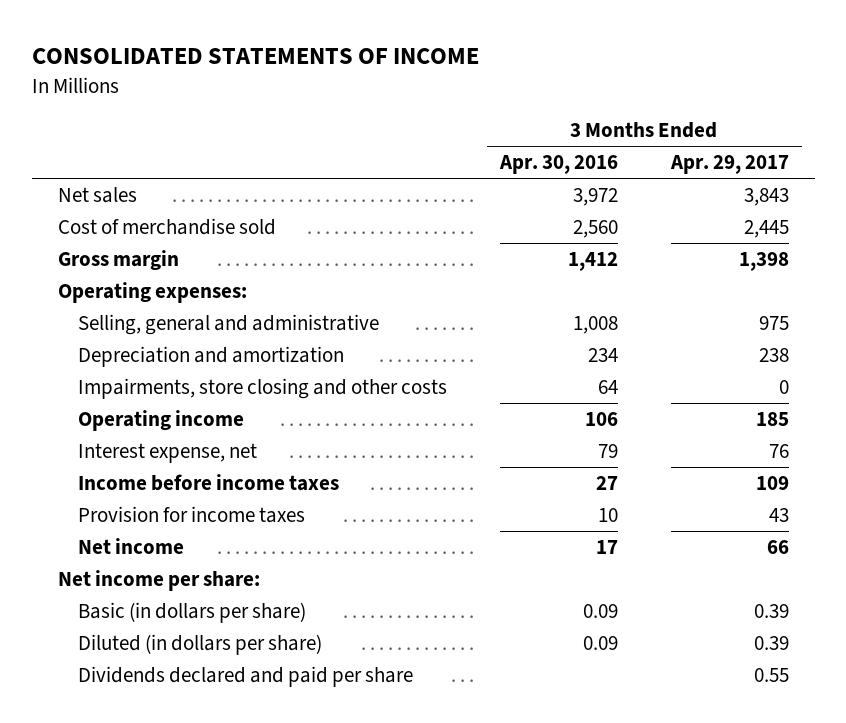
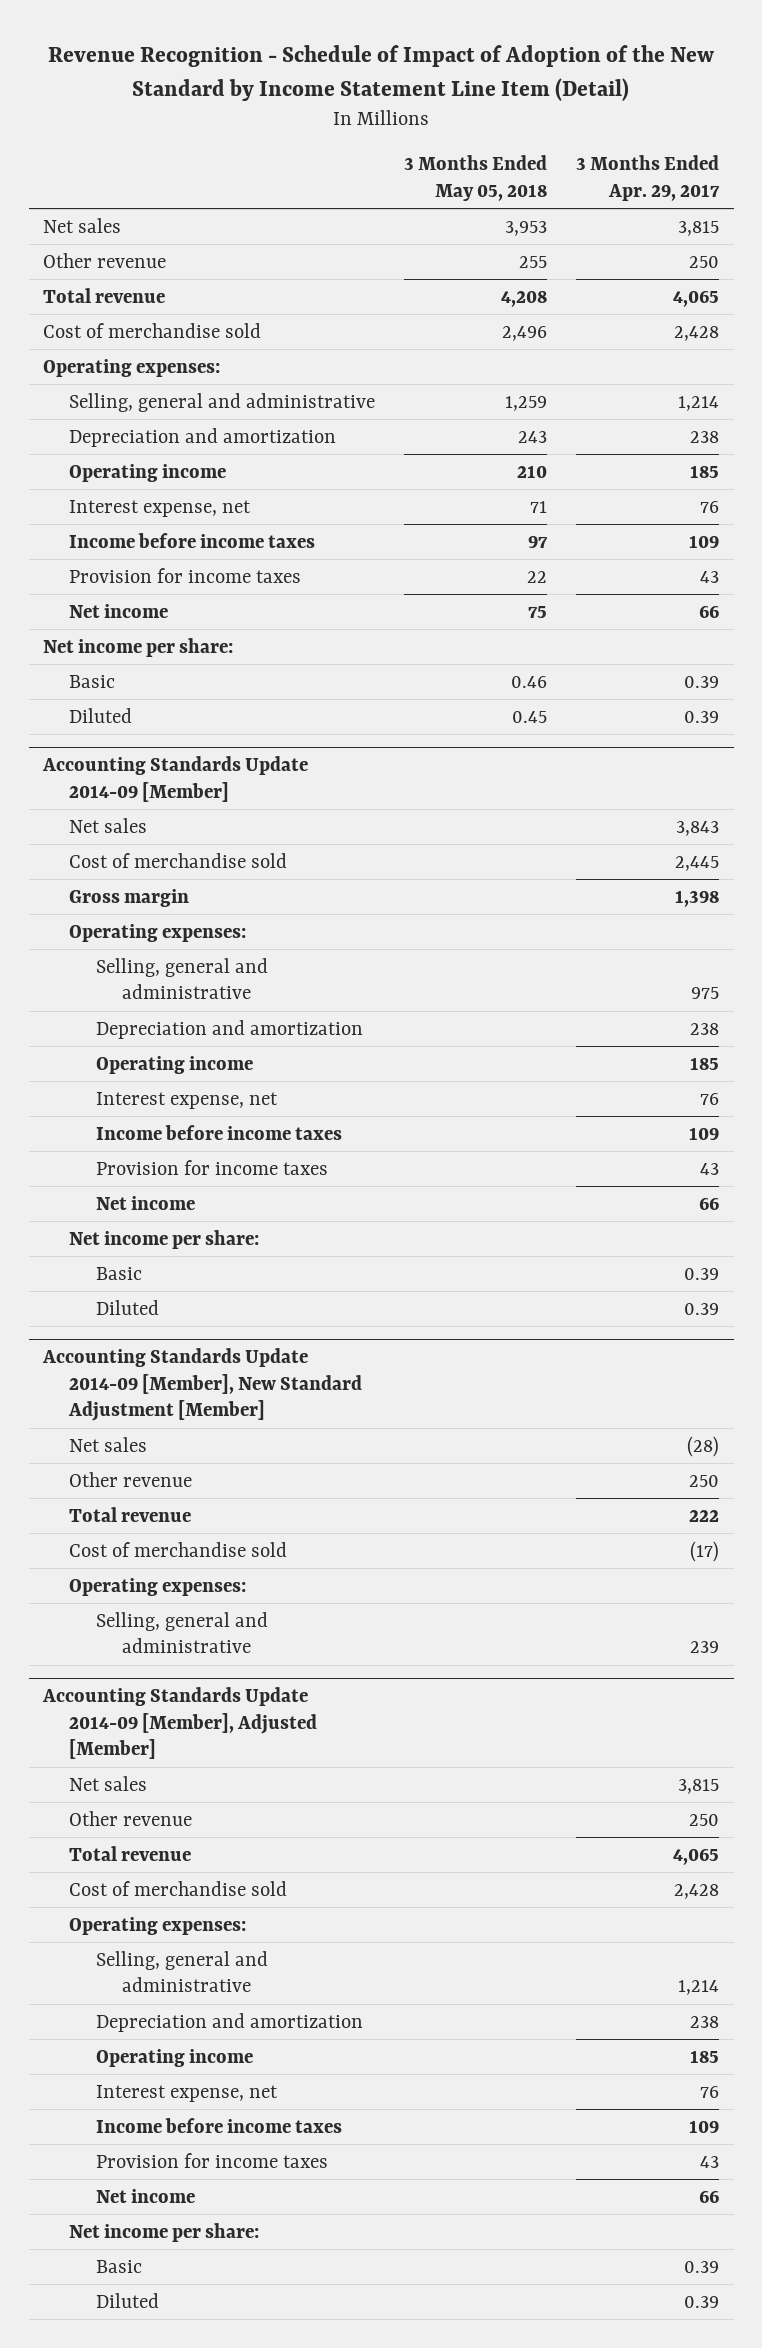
- CONSOLIDATED STATEMENTS OF INCOME
+ Revenue Recognition - Schedule of Impact of Adoption of the New Standard by Income Statement Line Item (Detail)
- | 3 Months Ended Apr. 30, 2016 | 3 Months Ended Apr. 29, 2017
+ | 3 Months Ended May 05, 2018 | 3 Months Ended Apr. 29, 2017
+ Net sales | 3,953 | 3,815
+ Other revenue | 255 | 250
+ Total revenue | 4,208 | 4,065
+ Cost of merchandise sold | 2,496 | 2,428
+ Operating expenses:
+ Selling, general and administrative | 1,259 | 1,214
+ Depreciation and amortization | 243 | 238
+ Operating income | 210 | 185
+ Interest expense, net | 71 | 76
+ Income before income taxes | 97 | 109
+ Provision for income taxes | 22 | 43
+ Net income | 75 | 66
+ Net income per share:
+ Basic | 0.46 | 0.39
+ Diluted | 0.45 | 0.39
+ Accounting Standards Update 2014-09 [Member]
- Impairments, store closing and other costs | 64 | 0
- Basic (in dollars per share) | 0.09 | 0.39
- Diluted (in dollars per share) | 0.09 | 0.39
- Dividends declared and paid per share | | 0.55
+ Basic | | 0.39
+ Diluted | | 0.39
+ Accounting Standards Update 2014-09 [Member], New Standard Adjustment [Member]
+ Net sales | | (28)
+ Other revenue | | 250
+ Total revenue | | 222
+ Cost of merchandise sold | | (17)
+ Operating expenses:
+ Selling, general and administrative | | 239
+ Accounting Standards Update 2014-09 [Member], Adjusted [Member]
+ Net sales | | 3,815
+ Other revenue | | 250
+ Total revenue | | 4,065
+ Cost of merchandise sold | | 2,428
+ Operating expenses:
+ Selling, general and administrative | | 1,214
+ Depreciation and amortization | | 238
+ Operating income | | 185
+ Interest expense, net | | 76
+ Income before income taxes | | 109
+ Provision for income taxes | | 43
+ Net income | | 66
+ Net income per share:
+ Basic | | 0.39
+ Diluted | | 0.39

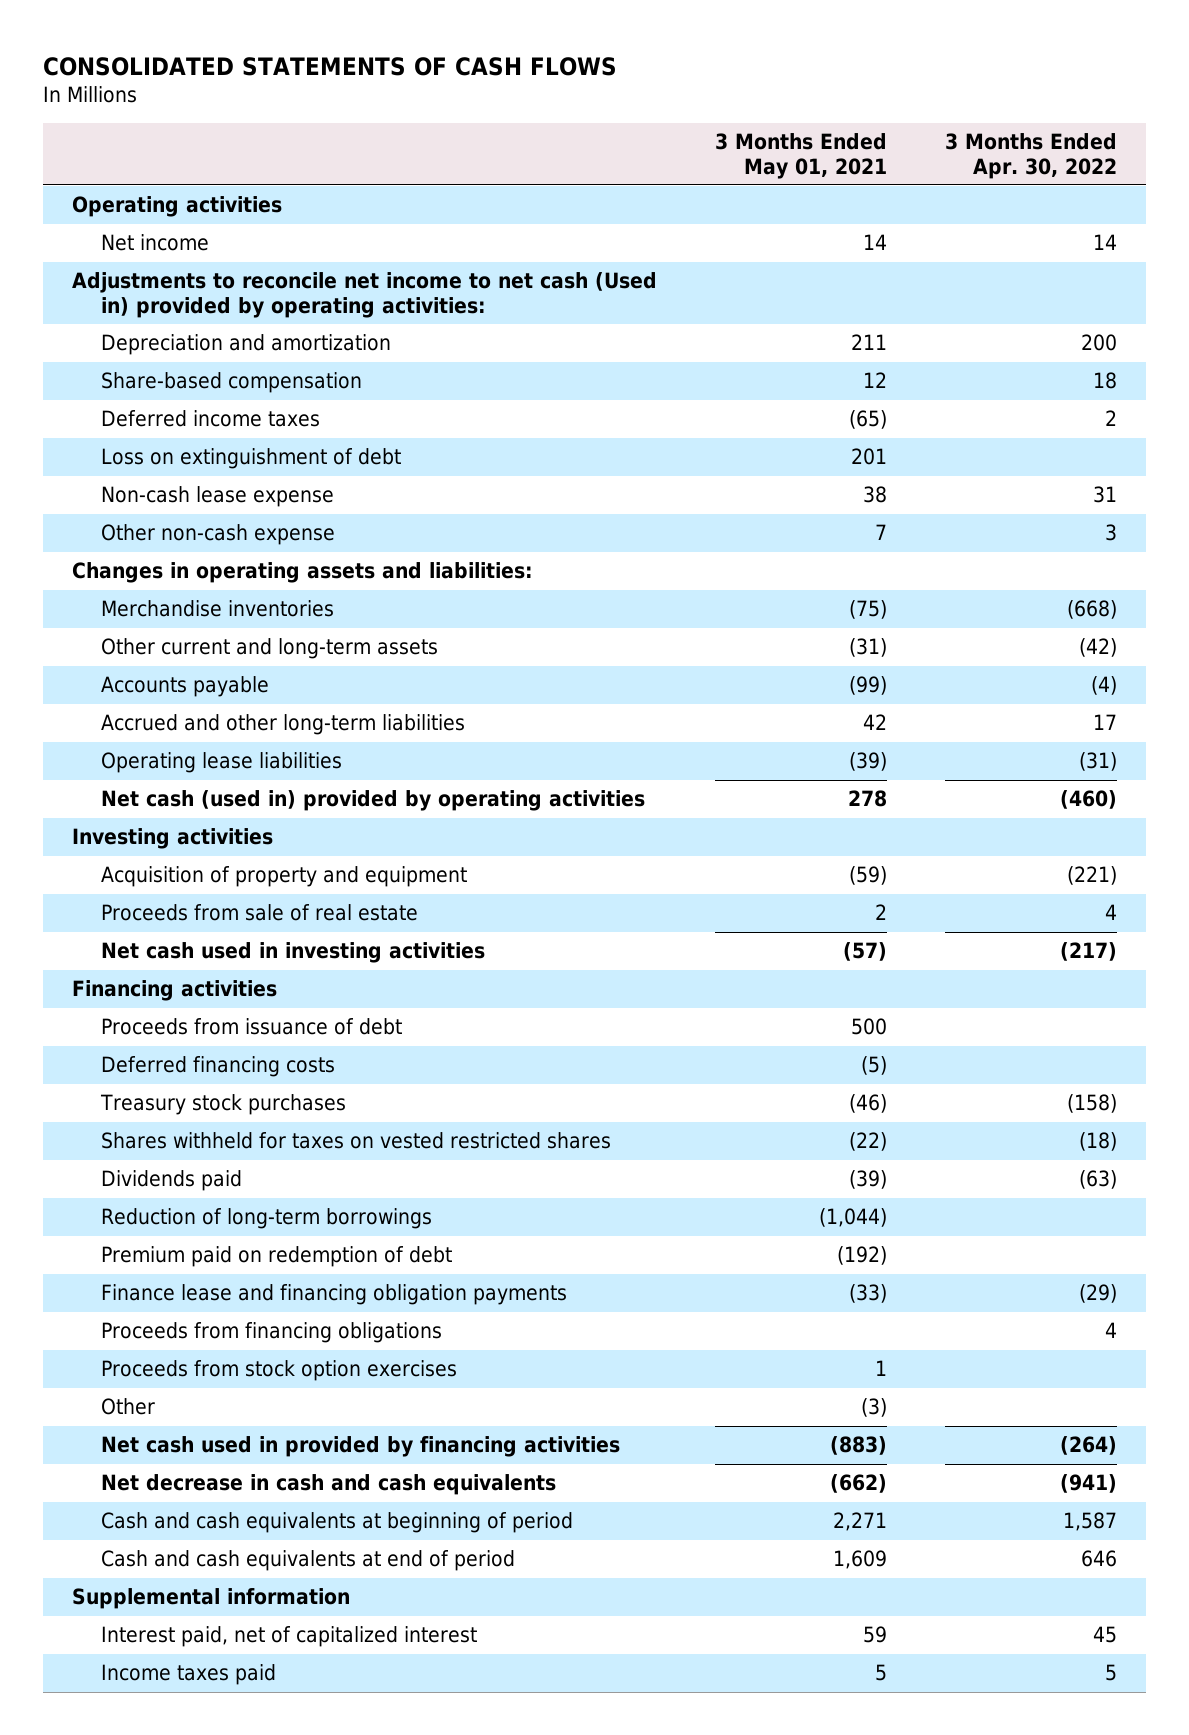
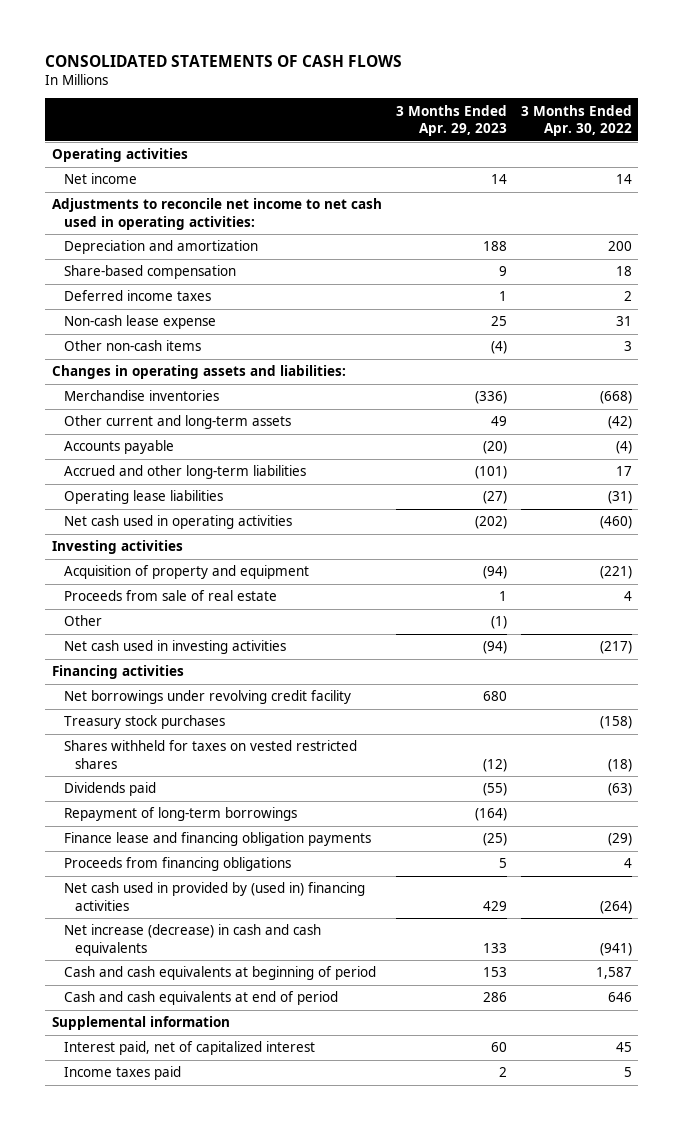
- | 3 Months Ended May 01, 2021 | 3 Months Ended Apr. 30, 2022
+ | 3 Months Ended Apr. 29, 2023 | 3 Months Ended Apr. 30, 2022
- Adjustments to reconcile net income to net cash (Used in) provided by operating activities:
+ Adjustments to reconcile net income to net cash used in operating activities:
- Loss on extinguishment of debt | 201 |
- Other non-cash expense | 7 | 3
+ Other non-cash items | (4) | 3
- Net cash (used in) provided by operating activities | 278 | (460)
+ Net cash used in operating activities | (202) | (460)
moved up: Other | (1) |
- Proceeds from issuance of debt | 500 |
- Deferred financing costs | (5) |
+ Net borrowings under revolving credit facility | 680 |
- Reduction of long-term borrowings | (1,044) |
- Premium paid on redemption of debt | (192) |
+ Repayment of long-term borrowings | (164) |
- Proceeds from stock option exercises | 1 |
- Net cash used in provided by financing activities | (883) | (264)
- Net decrease in cash and cash equivalents | (662) | (941)
+ Net cash used in provided by (used in) financing activities | 429 | (264)
+ Net increase (decrease) in cash and cash equivalents | 133 | (941)

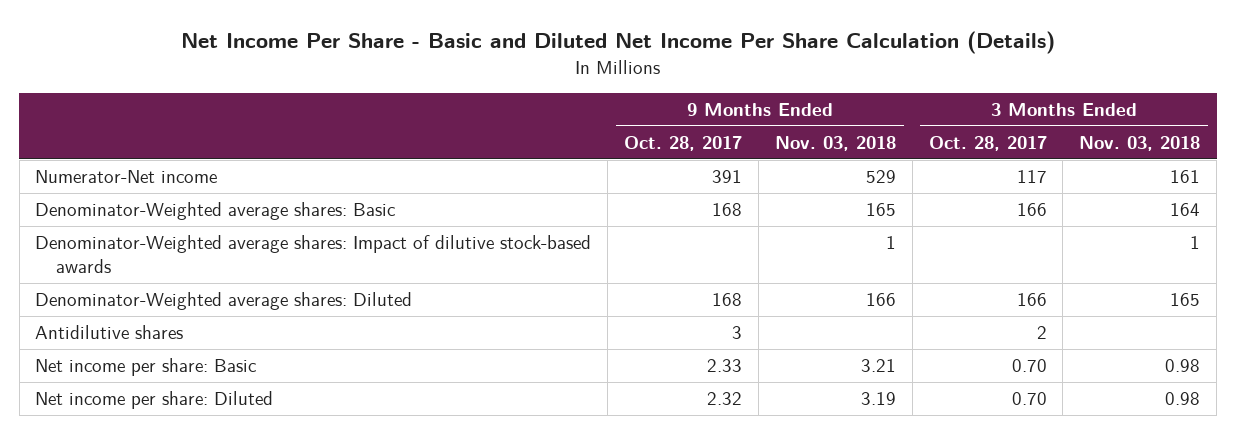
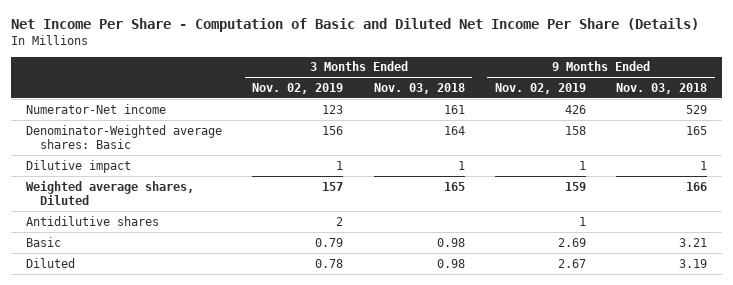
- Net Income Per Share - Basic and Diluted Net Income Per Share Calculation (Details)
+ Net Income Per Share - Computation of Basic and Diluted Net Income Per Share (Details)
- | 9 Months Ended Oct. 28, 2017 | 9 Months Ended Nov. 03, 2018 | 3 Months Ended Oct. 28, 2017 | 3 Months Ended Nov. 03, 2018
+ | 3 Months Ended Nov. 02, 2019 | 3 Months Ended Nov. 03, 2018 | 9 Months Ended Nov. 02, 2019 | 9 Months Ended Nov. 03, 2018
- Denominator-Weighted average shares: Impact of dilutive stock-based awards | | 1 | | 1
- Denominator-Weighted average shares: Diluted | 168 | 166 | 166 | 165
+ Dilutive impact | 1 | 1 | 1 | 1
+ Weighted average shares, Diluted | 157 | 165 | 159 | 166
- Net income per share: Basic | 2.33 | 3.21 | 0.70 | 0.98
- Net income per share: Diluted | 2.32 | 3.19 | 0.70 | 0.98
+ Basic | 0.79 | 0.98 | 2.69 | 3.21
+ Diluted | 0.78 | 0.98 | 2.67 | 3.19

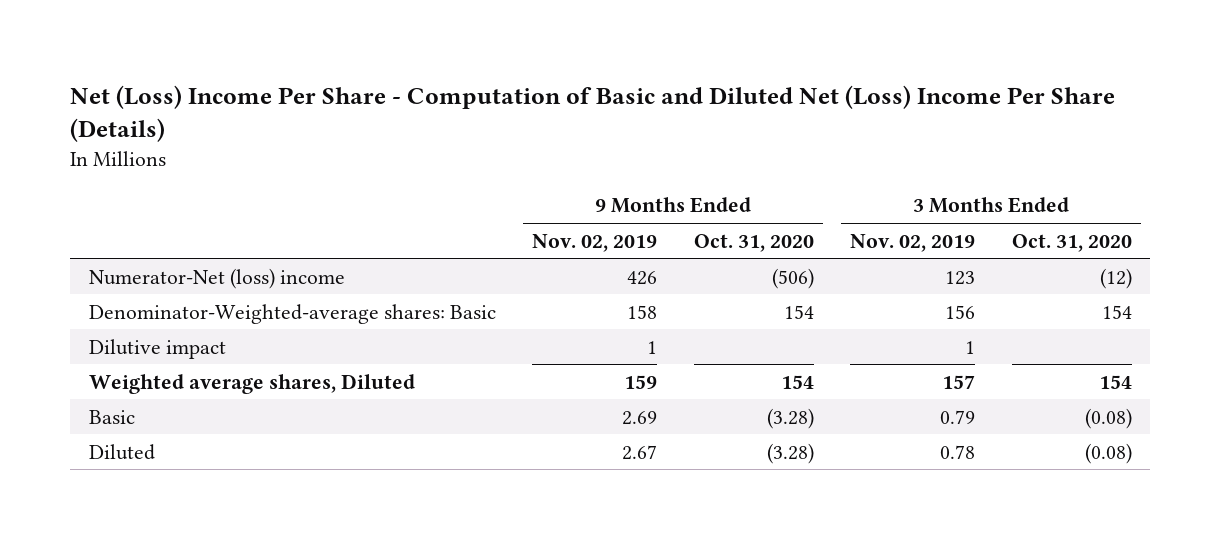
- Net Income Per Share - Computation of Basic and Diluted Net Income Per Share (Details)
+ Net (Loss) Income Per Share - Computation of Basic and Diluted Net (Loss) Income Per Share (Details)
- | 3 Months Ended Nov. 02, 2019 | 3 Months Ended Nov. 03, 2018 | 9 Months Ended Nov. 02, 2019 | 9 Months Ended Nov. 03, 2018
+ | 9 Months Ended Nov. 02, 2019 | 9 Months Ended Oct. 31, 2020 | 3 Months Ended Nov. 02, 2019 | 3 Months Ended Oct. 31, 2020
- Numerator-Net income | 123 | 161 | 426 | 529
- Denominator-Weighted average shares: Basic | 156 | 164 | 158 | 165
+ Numerator-Net (loss) income | 426 | (506) | 123 | (12)
+ Denominator-Weighted-average shares: Basic | 158 | 154 | 156 | 154
- Antidilutive shares | 2 | | 1 |

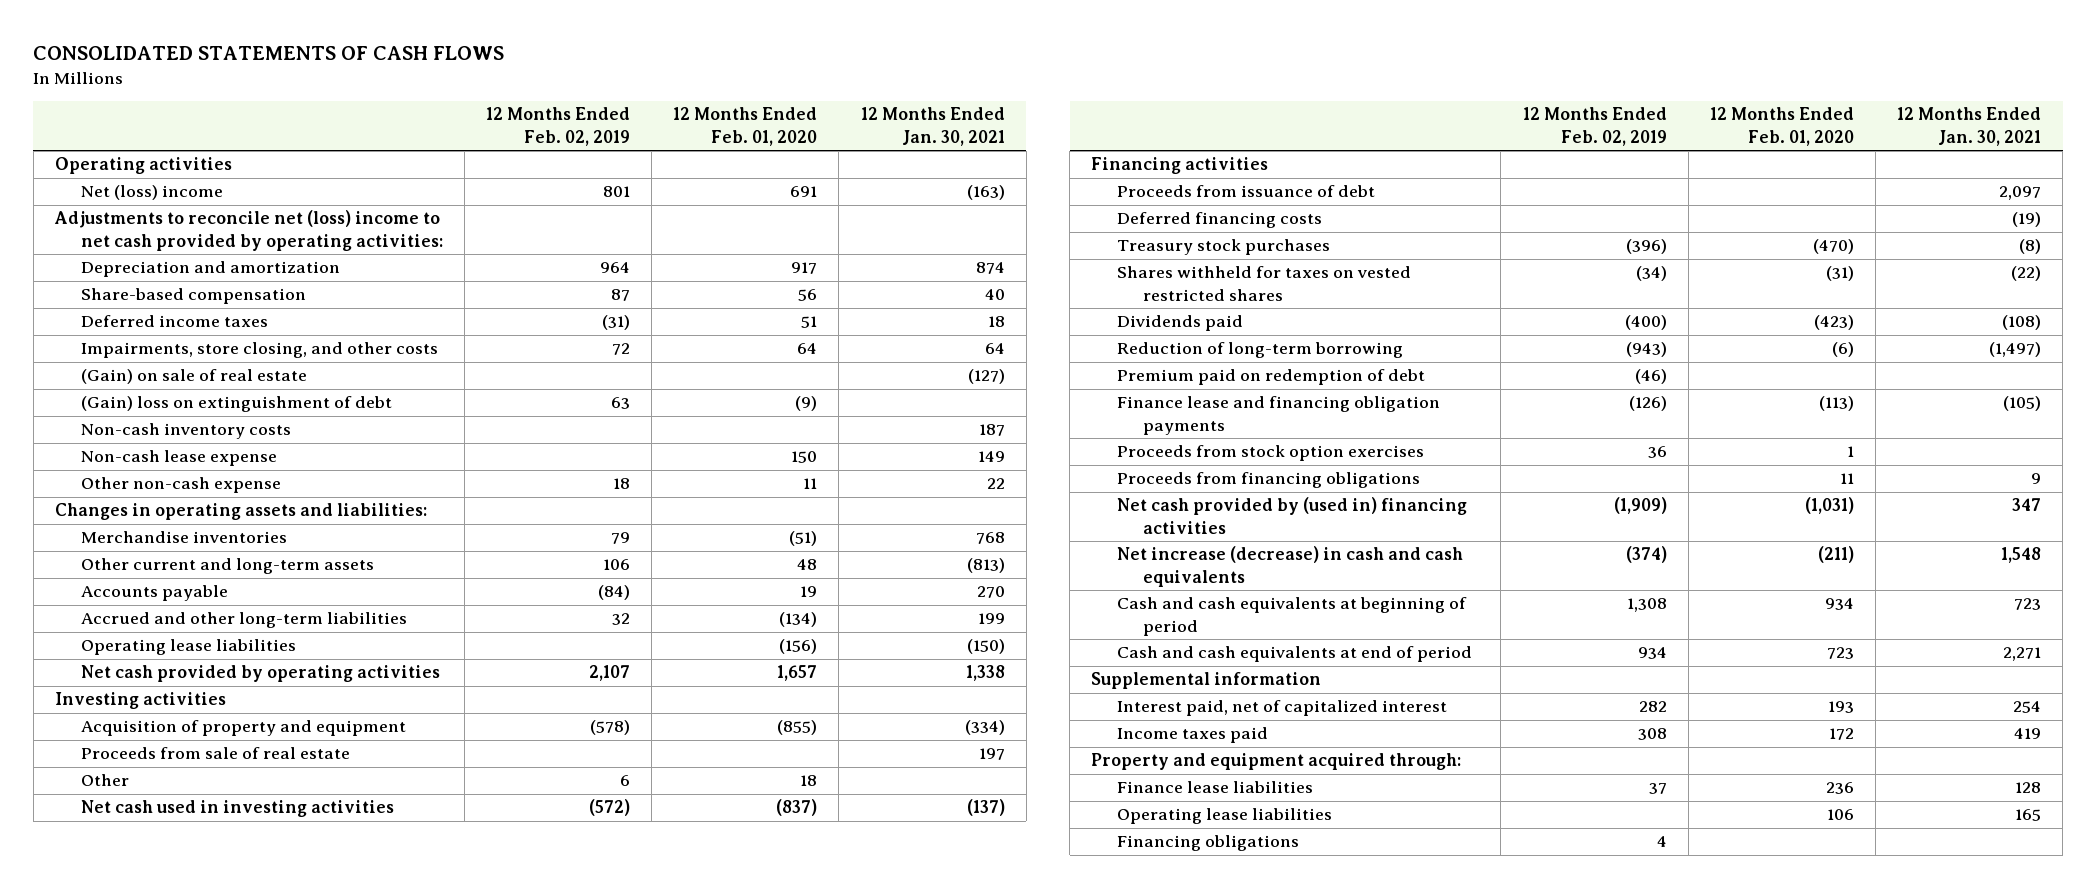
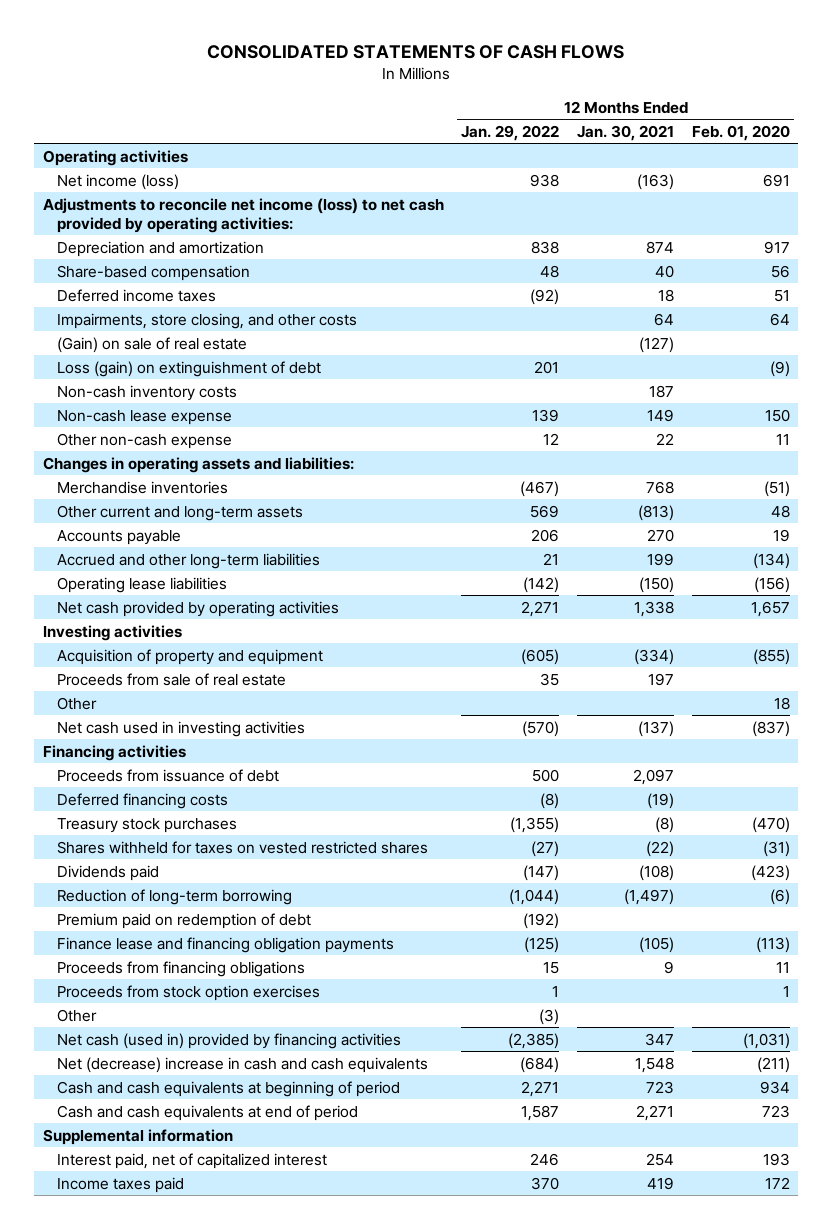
- | 12 Months Ended Feb. 02, 2019 | 12 Months Ended Feb. 01, 2020 | 12 Months Ended Jan. 30, 2021
+ | 12 Months Ended Jan. 29, 2022 | 12 Months Ended Jan. 30, 2021 | 12 Months Ended Feb. 01, 2020
- Net (loss) income | 801 | 691 | (163)
- Adjustments to reconcile net (loss) income to net cash provided by operating activities:
+ Net income (loss) | 938 | (163) | 691
+ Adjustments to reconcile net income (loss) to net cash provided by operating activities:
- (Gain) loss on extinguishment of debt | 63 | (9) |
+ Loss (gain) on extinguishment of debt | 201 | | (9)
- Net cash provided by (used in) financing activities | (1,909) | (1,031) | 347
- Net increase (decrease) in cash and cash equivalents | (374) | (211) | 1,548
moved down: Proceeds from stock option exercises | 1 | | 1
+ Other | (3) | |
+ Net cash (used in) provided by financing activities | (2,385) | 347 | (1,031)
+ Net (decrease) increase in cash and cash equivalents | (684) | 1,548 | (211)
- Property and equipment acquired through:
- Finance lease liabilities | 37 | 236 | 128
- Operating lease liabilities | | 106 | 165
- Financing obligations | 4 | |

